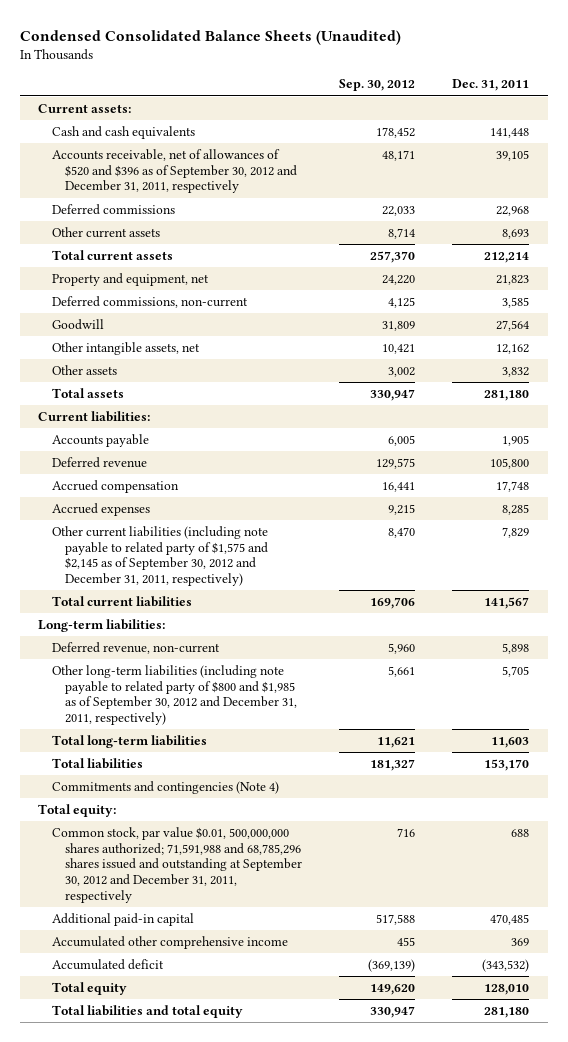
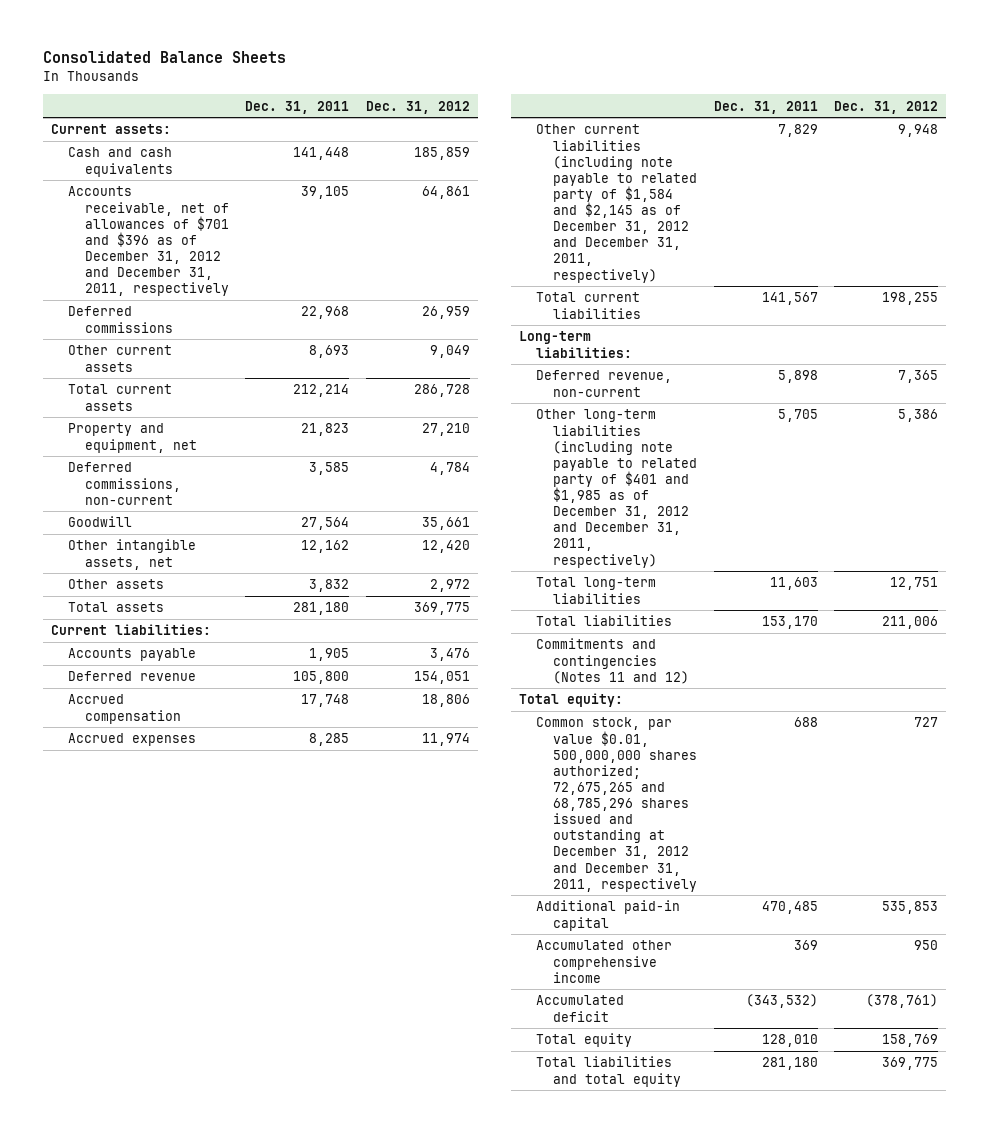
- Condensed Consolidated Balance Sheets (Unaudited)
+ Consolidated Balance Sheets
- | Sep. 30, 2012 | Dec. 31, 2011
+ | Dec. 31, 2011 | Dec. 31, 2012
- Accounts receivable, net of allowances of $520 and $396 as of September 30, 2012 and December 31, 2011, respectively | 48,171 | 39,105
+ Accounts receivable, net of allowances of $701 and $396 as of December 31, 2012 and December 31, 2011, respectively | 39,105 | 64,861
- Other current liabilities (including note payable to related party of $1,575 and $2,145 as of September 30, 2012 and December 31, 2011, respectively) | 8,470 | 7,829
+ Other current liabilities (including note payable to related party of $1,584 and $2,145 as of December 31, 2012 and December 31, 2011, respectively) | 7,829 | 9,948
- Other long-term liabilities (including note payable to related party of $800 and $1,985 as of September 30, 2012 and December 31, 2011, respectively) | 5,661 | 5,705
+ Other long-term liabilities (including note payable to related party of $401 and $1,985 as of December 31, 2012 and December 31, 2011, respectively) | 5,705 | 5,386
- Commitments and contingencies (Note 4)
+ Commitments and contingencies (Notes 11 and 12)
- Common stock, par value $0.01, 500,000,000 shares authorized; 71,591,988 and 68,785,296 shares issued and outstanding at September 30, 2012 and December 31, 2011, respectively | 716 | 688
+ Common stock, par value $0.01, 500,000,000 shares authorized; 72,675,265 and 68,785,296 shares issued and outstanding at December 31, 2012 and December 31, 2011, respectively | 688 | 727

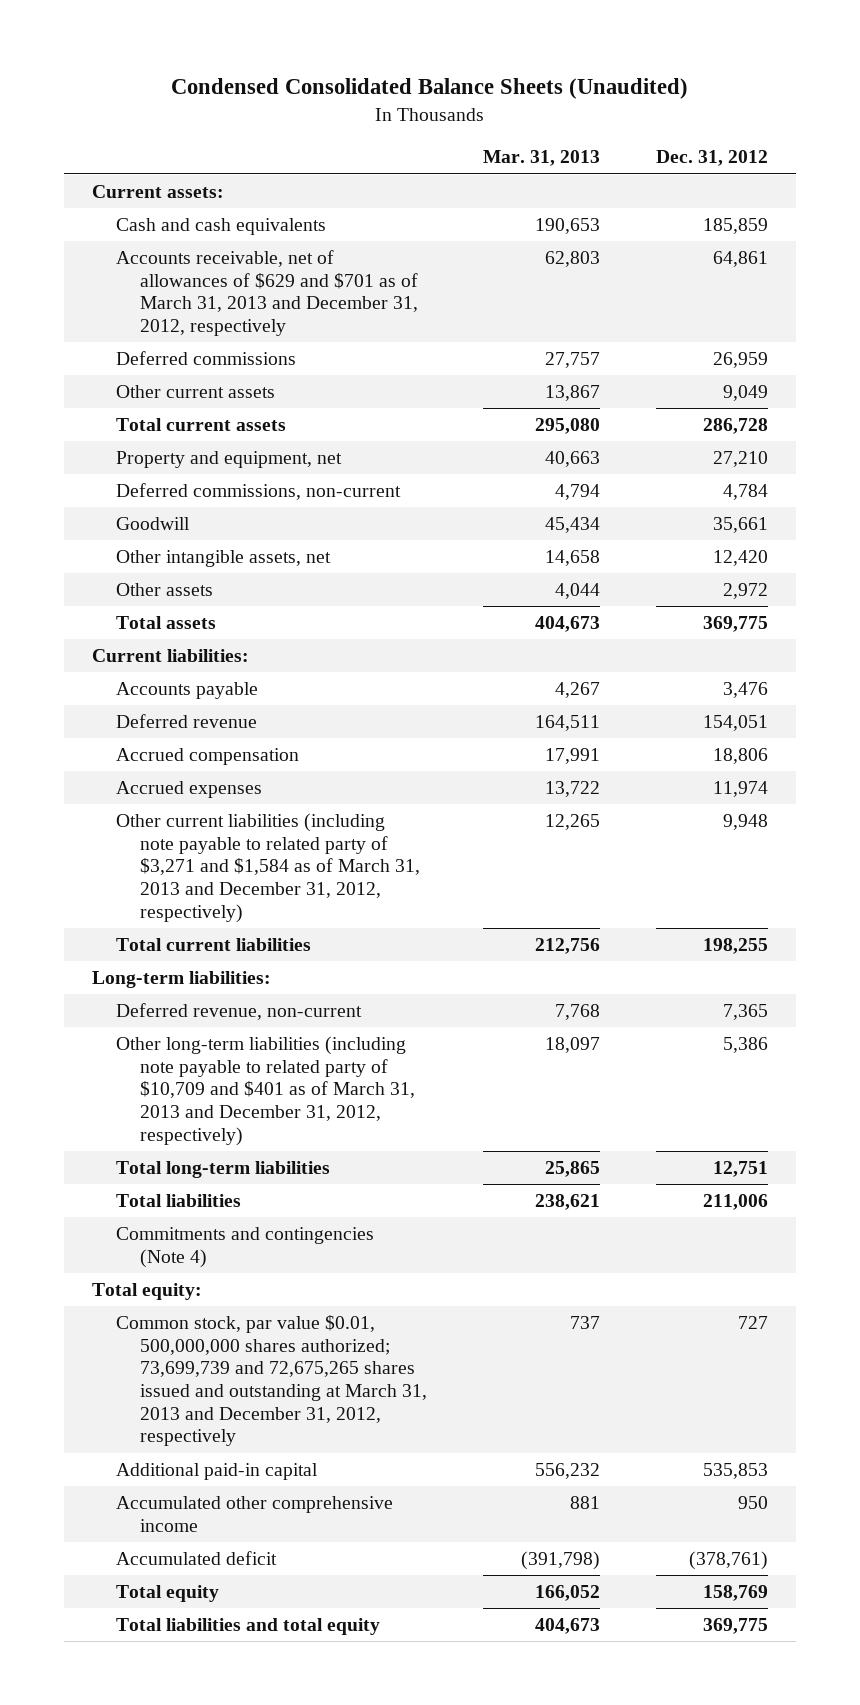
- Consolidated Balance Sheets
+ Condensed Consolidated Balance Sheets (Unaudited)
- | Dec. 31, 2011 | Dec. 31, 2012
+ | Mar. 31, 2013 | Dec. 31, 2012
- Accounts receivable, net of allowances of $701 and $396 as of December 31, 2012 and December 31, 2011, respectively | 39,105 | 64,861
+ Accounts receivable, net of allowances of $629 and $701 as of March 31, 2013 and December 31, 2012, respectively | 62,803 | 64,861
- Other current liabilities (including note payable to related party of $1,584 and $2,145 as of December 31, 2012 and December 31, 2011, respectively) | 7,829 | 9,948
+ Other current liabilities (including note payable to related party of $3,271 and $1,584 as of March 31, 2013 and December 31, 2012, respectively) | 12,265 | 9,948
- Other long-term liabilities (including note payable to related party of $401 and $1,985 as of December 31, 2012 and December 31, 2011, respectively) | 5,705 | 5,386
+ Other long-term liabilities (including note payable to related party of $10,709 and $401 as of March 31, 2013 and December 31, 2012, respectively) | 18,097 | 5,386
- Commitments and contingencies (Notes 11 and 12)
+ Commitments and contingencies (Note 4)
- Common stock, par value $0.01, 500,000,000 shares authorized; 72,675,265 and 68,785,296 shares issued and outstanding at December 31, 2012 and December 31, 2011, respectively | 688 | 727
+ Common stock, par value $0.01, 500,000,000 shares authorized; 73,699,739 and 72,675,265 shares issued and outstanding at March 31, 2013 and December 31, 2012, respectively | 737 | 727

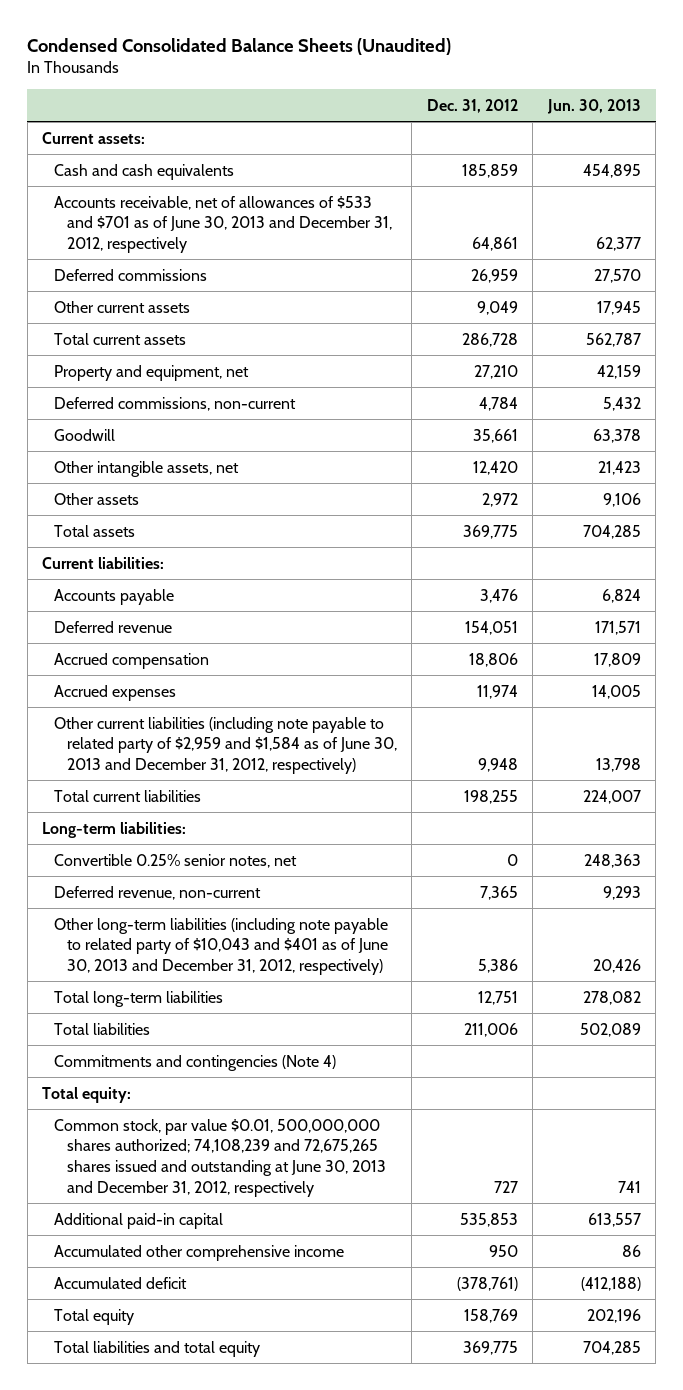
- | Mar. 31, 2013 | Dec. 31, 2012
+ | Dec. 31, 2012 | Jun. 30, 2013
- Accounts receivable, net of allowances of $629 and $701 as of March 31, 2013 and December 31, 2012, respectively | 62,803 | 64,861
+ Accounts receivable, net of allowances of $533 and $701 as of June 30, 2013 and December 31, 2012, respectively | 64,861 | 62,377
- Other current liabilities (including note payable to related party of $3,271 and $1,584 as of March 31, 2013 and December 31, 2012, respectively) | 12,265 | 9,948
+ Other current liabilities (including note payable to related party of $2,959 and $1,584 as of June 30, 2013 and December 31, 2012, respectively) | 9,948 | 13,798
+ Convertible 0.25% senior notes, net | 0 | 248,363
- Other long-term liabilities (including note payable to related party of $10,709 and $401 as of March 31, 2013 and December 31, 2012, respectively) | 18,097 | 5,386
+ Other long-term liabilities (including note payable to related party of $10,043 and $401 as of June 30, 2013 and December 31, 2012, respectively) | 5,386 | 20,426
- Common stock, par value $0.01, 500,000,000 shares authorized; 73,699,739 and 72,675,265 shares issued and outstanding at March 31, 2013 and December 31, 2012, respectively | 737 | 727
+ Common stock, par value $0.01, 500,000,000 shares authorized; 74,108,239 and 72,675,265 shares issued and outstanding at June 30, 2013 and December 31, 2012, respectively | 727 | 741

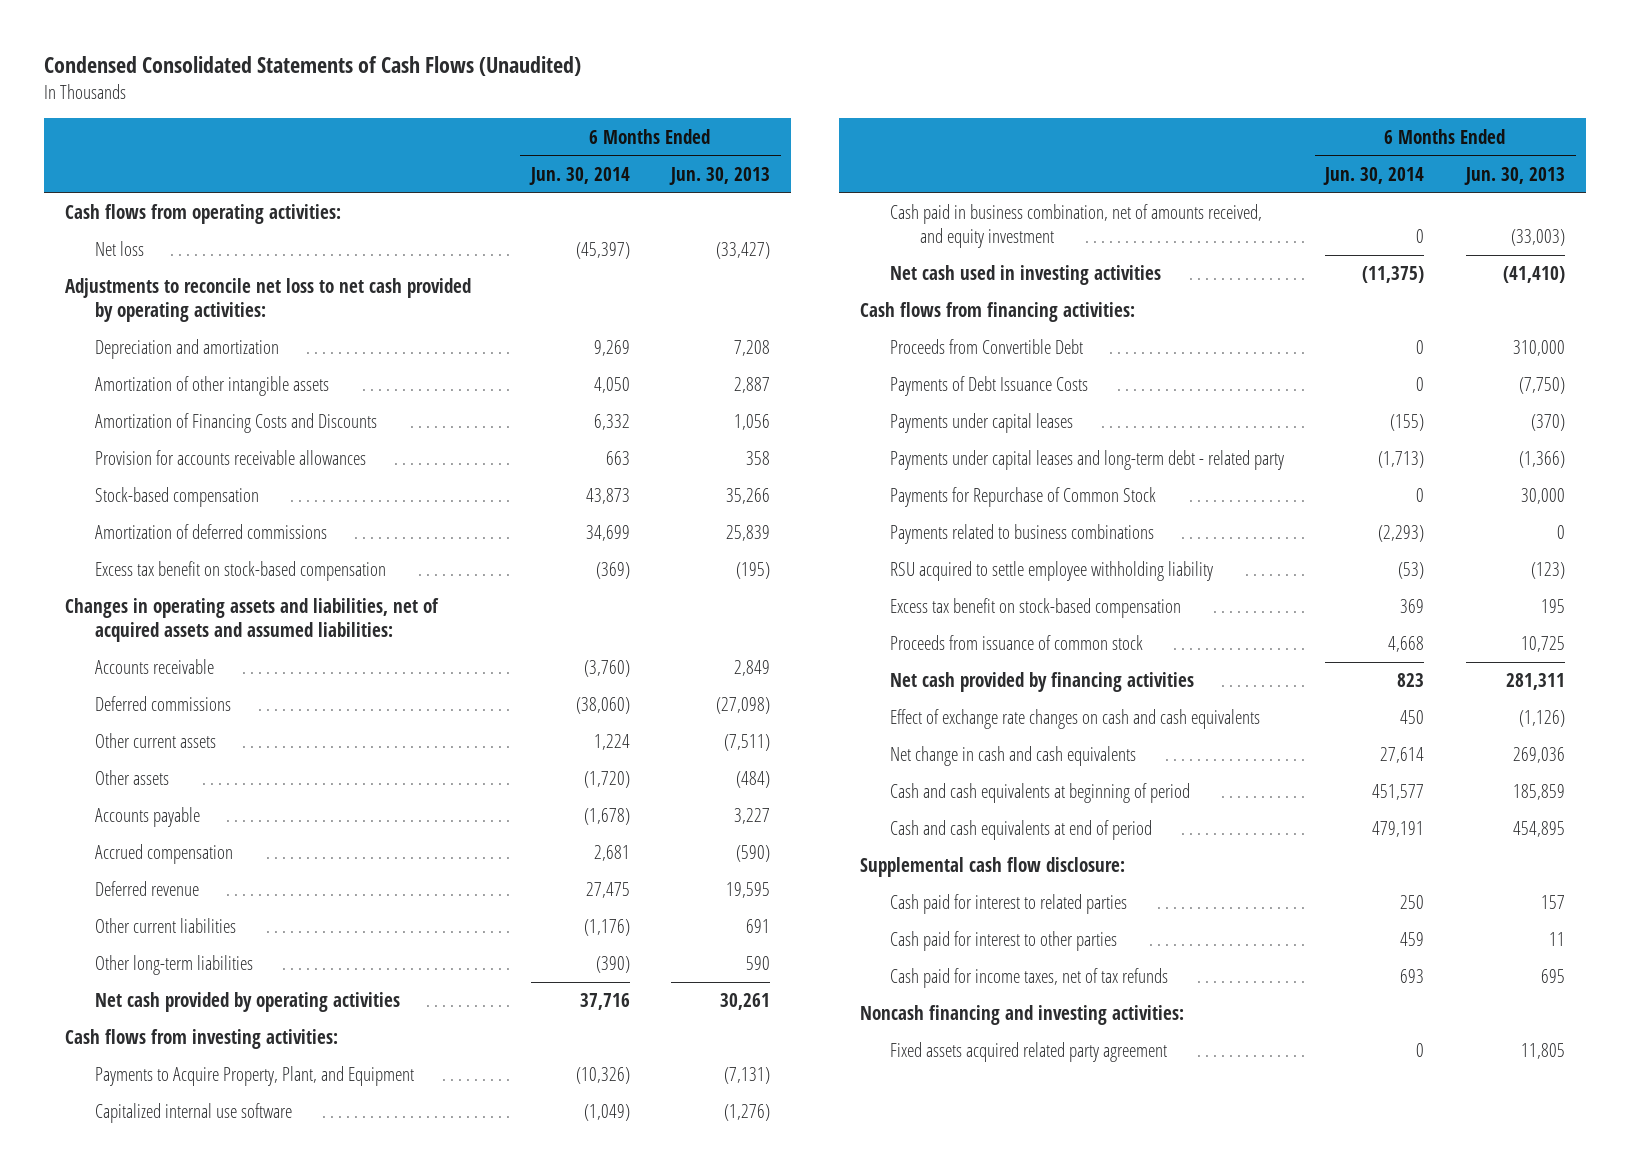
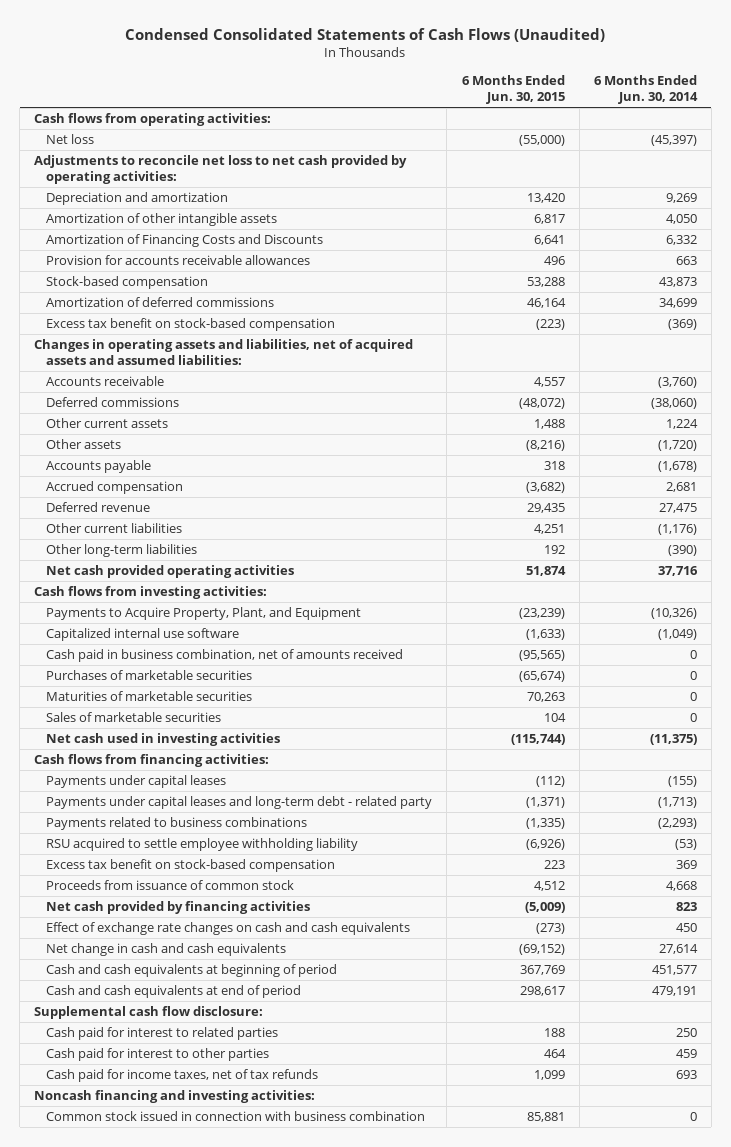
- | 6 Months Ended Jun. 30, 2014 | 6 Months Ended Jun. 30, 2013
+ | 6 Months Ended Jun. 30, 2015 | 6 Months Ended Jun. 30, 2014
- Net cash provided by operating activities | 37,716 | 30,261
+ Net cash provided operating activities | 51,874 | 37,716
- Cash paid in business combination, net of amounts received, and equity investment | 0 | (33,003)
+ Cash paid in business combination, net of amounts received | (95,565) | 0
+ Purchases of marketable securities | (65,674) | 0
+ Maturities of marketable securities | 70,263 | 0
+ Sales of marketable securities | 104 | 0
- Proceeds from Convertible Debt | 0 | 310,000
- Payments of Debt Issuance Costs | 0 | (7,750)
- Payments for Repurchase of Common Stock | 0 | 30,000
- Fixed assets acquired related party agreement | 0 | 11,805
+ Common stock issued in connection with business combination | 85,881 | 0

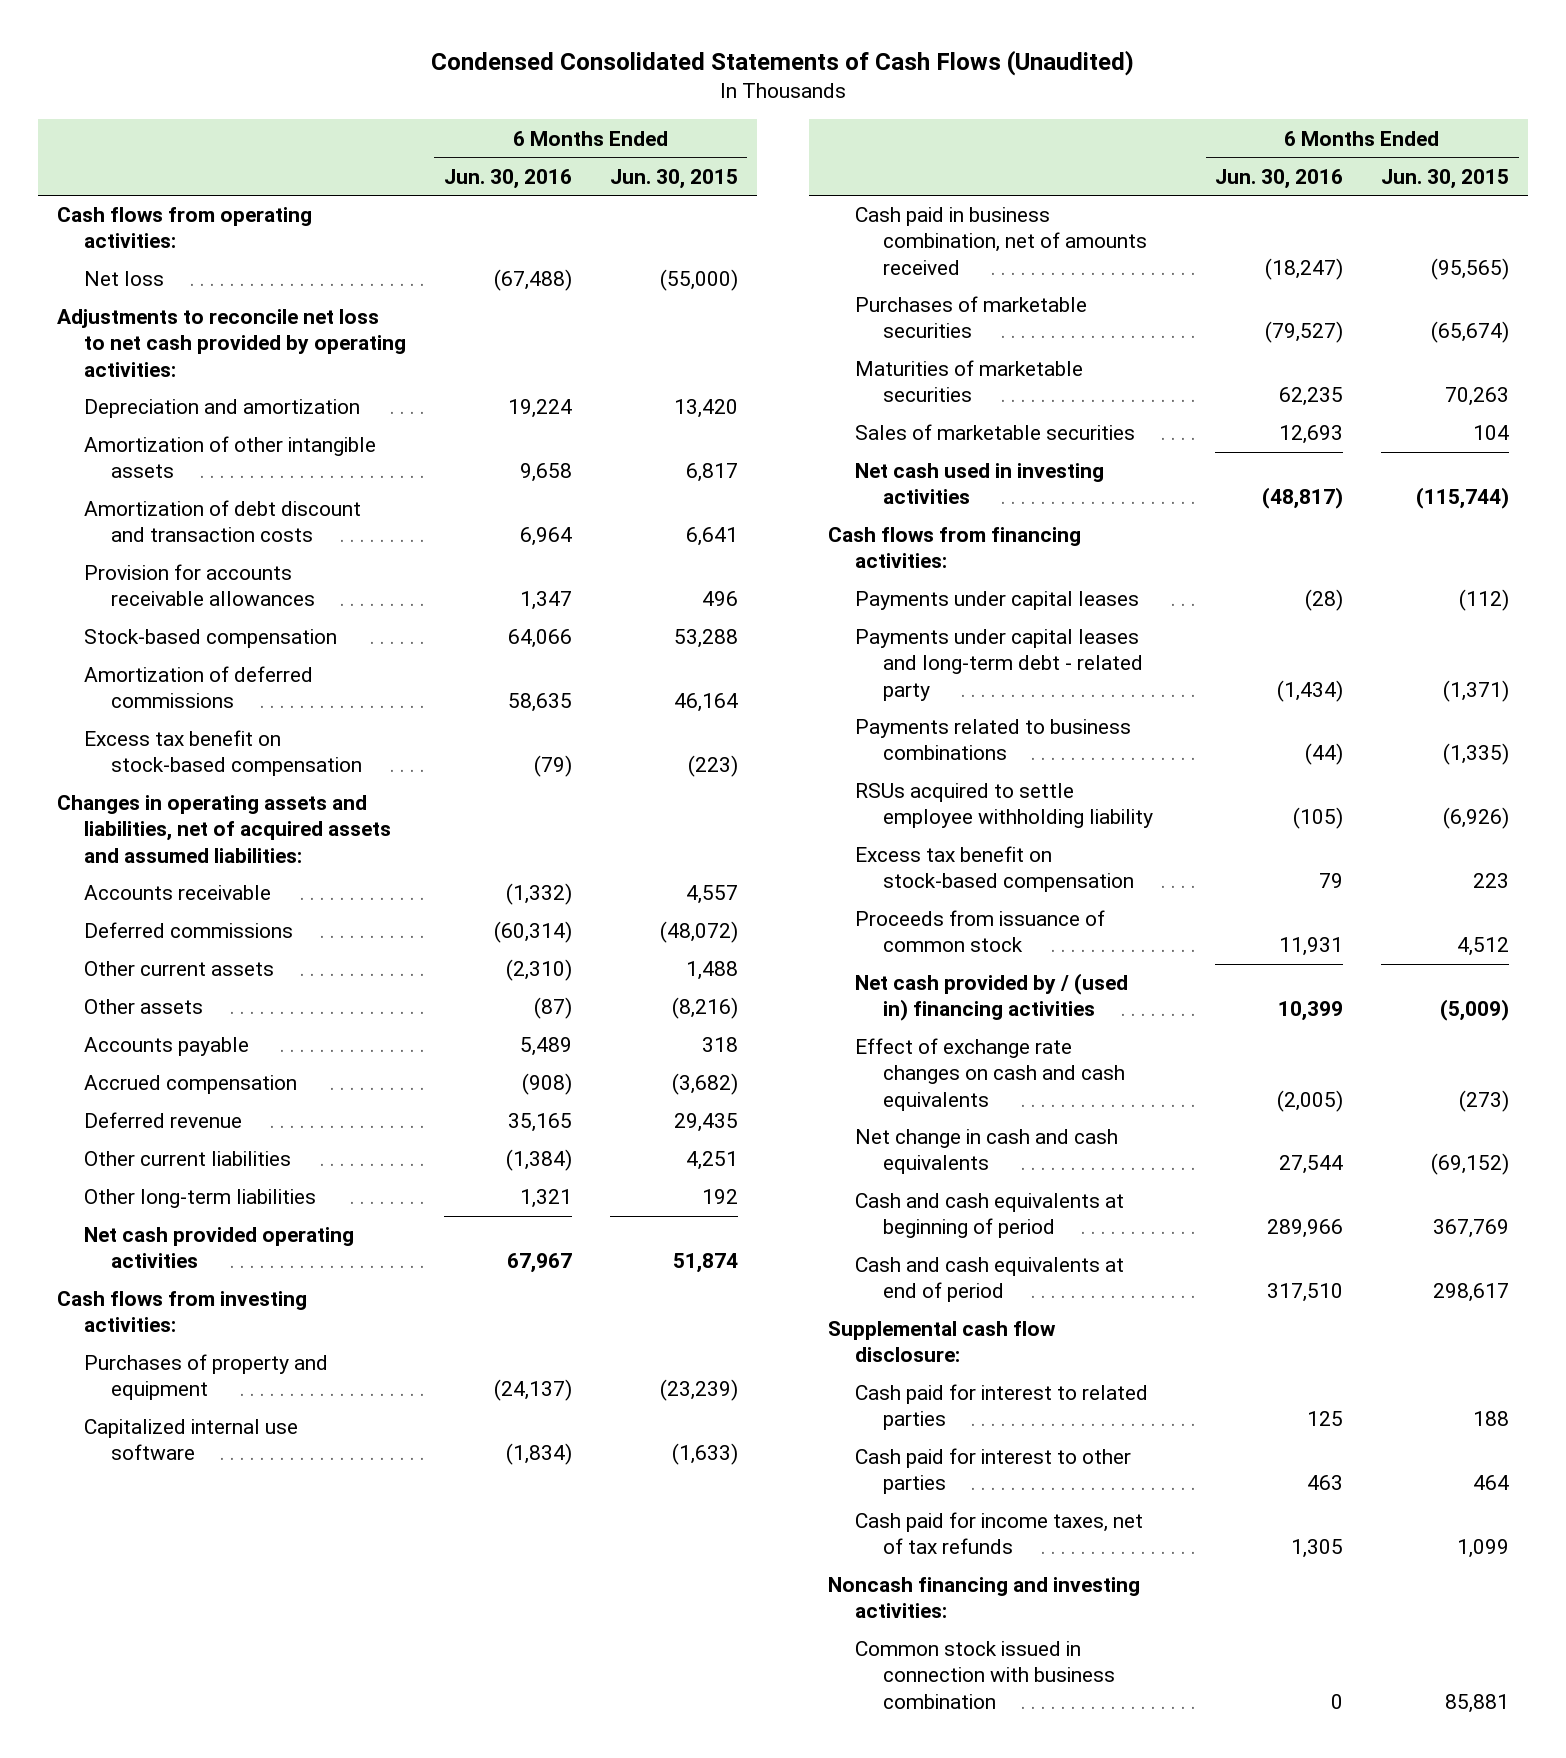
- | 6 Months Ended Jun. 30, 2015 | 6 Months Ended Jun. 30, 2014
+ | 6 Months Ended Jun. 30, 2016 | 6 Months Ended Jun. 30, 2015
- Amortization of Financing Costs and Discounts | 6,641 | 6,332
+ Amortization of debt discount and transaction costs | 6,964 | 6,641
- Payments to Acquire Property, Plant, and Equipment | (23,239) | (10,326)
+ Purchases of property and equipment | (24,137) | (23,239)
- RSU acquired to settle employee withholding liability | (6,926) | (53)
+ RSUs acquired to settle employee withholding liability | (105) | (6,926)
- Net cash provided by financing activities | (5,009) | 823
+ Net cash provided by / (used in) financing activities | 10,399 | (5,009)

